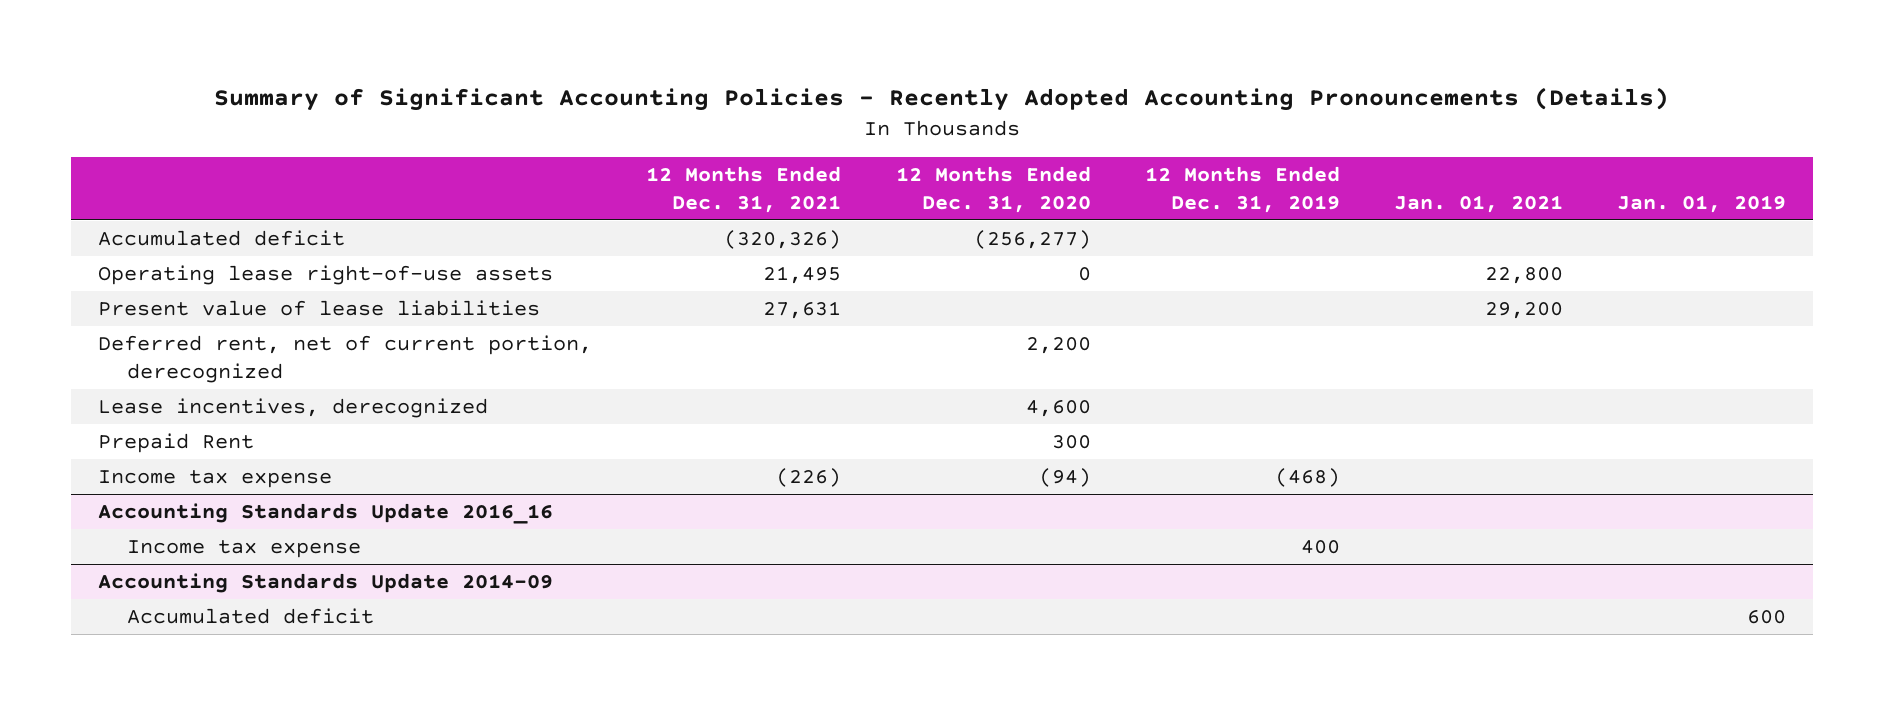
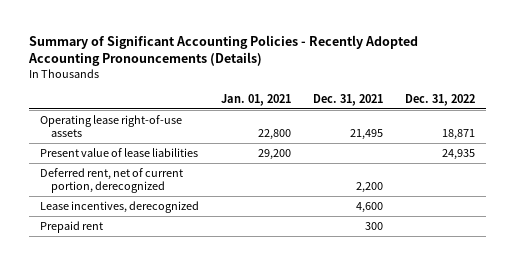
- | 12 Months Ended Dec. 31, 2021 | 12 Months Ended Dec. 31, 2020 | 12 Months Ended Dec. 31, 2019 | Jan. 01, 2021 | Jan. 01, 2019
+ | Jan. 01, 2021 | Dec. 31, 2021 | Dec. 31, 2022
- Accumulated deficit | (320,326) | (256,277) | | |
- Prepaid Rent | | 300 | | |
- Income tax expense | (226) | (94) | (468) | |
- Accounting Standards Update 2016_16
- Income tax expense | | | 400 | |
- Accounting Standards Update 2014-09
- Accumulated deficit | | | | | 600
+ Prepaid rent | | 300 |

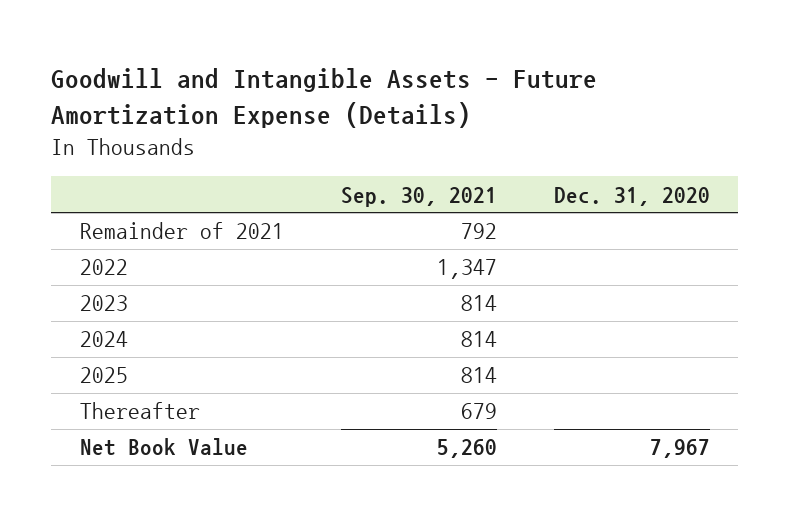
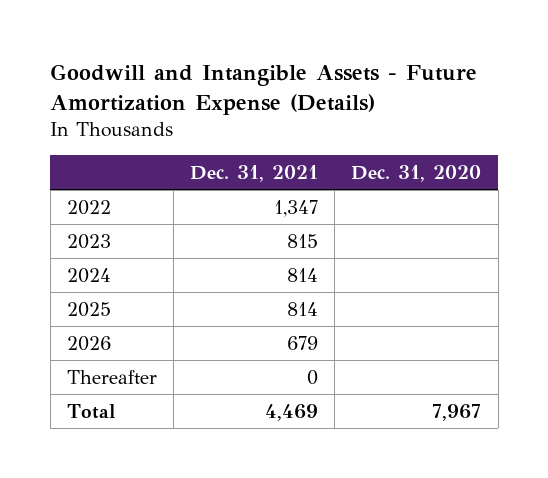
- | Sep. 30, 2021 | Dec. 31, 2020
+ | Dec. 31, 2021 | Dec. 31, 2020
- Remainder of 2021 | 792 |
+ 2026 | 679 |
- Net Book Value | 5,260 | 7,967
+ Total | 4,469 | 7,967

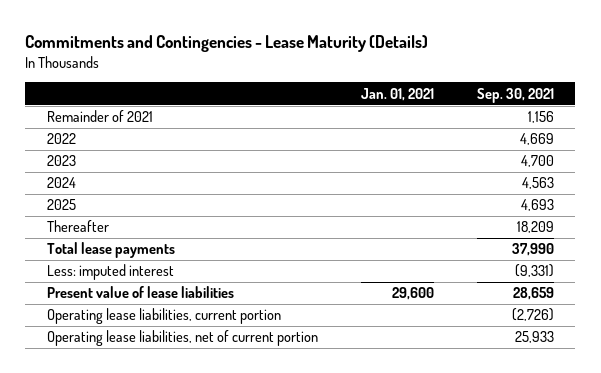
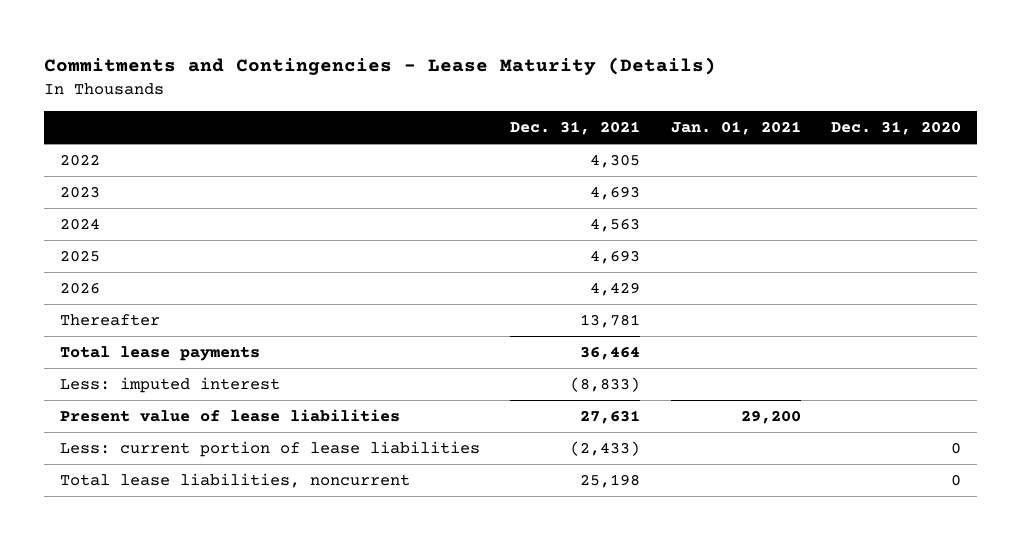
- | Jan. 01, 2021 | Sep. 30, 2021
+ | Dec. 31, 2021 | Jan. 01, 2021 | Dec. 31, 2020
- Remainder of 2021 | | 1,156
+ 2026 | 4,429 | |
- Present value of lease liabilities | 29,600 | 28,659
- Operating lease liabilities, current portion | | (2,726)
- Operating lease liabilities, net of current portion | | 25,933
+ Present value of lease liabilities | 27,631 | 29,200 |
+ Less: current portion of lease liabilities | (2,433) | | 0
+ Total lease liabilities, noncurrent | 25,198 | | 0

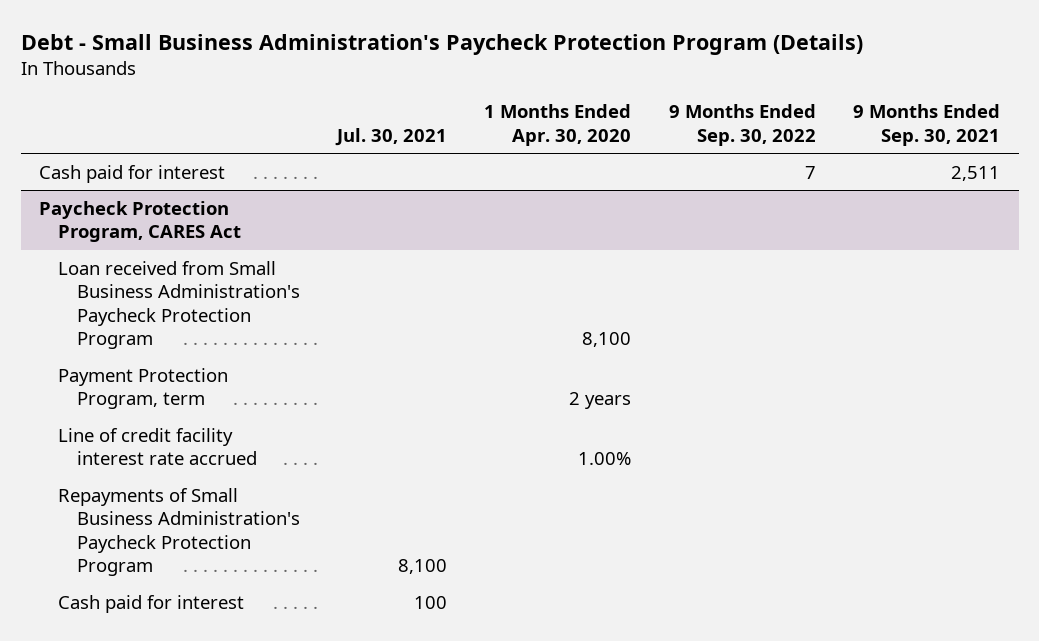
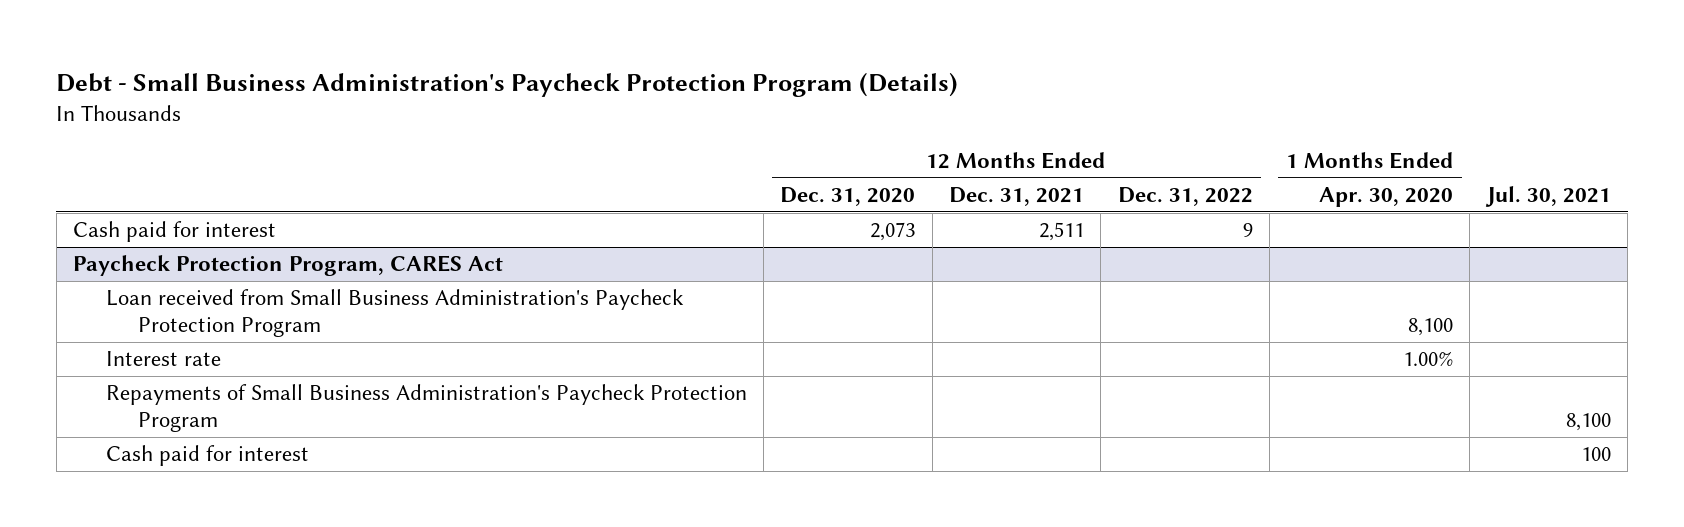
- | Jul. 30, 2021 | 1 Months Ended Apr. 30, 2020 | 9 Months Ended Sep. 30, 2022 | 9 Months Ended Sep. 30, 2021
+ | 12 Months Ended Dec. 31, 2020 | 12 Months Ended Dec. 31, 2021 | 12 Months Ended Dec. 31, 2022 | 1 Months Ended Apr. 30, 2020 | Jul. 30, 2021
@ Paycheck Protection Program, CARES Act
- Payment Protection Program, term | | 2 years | |
- Line of credit facility interest rate accrued | | 1.00% | |
+ Interest rate | | | | 1.00% |

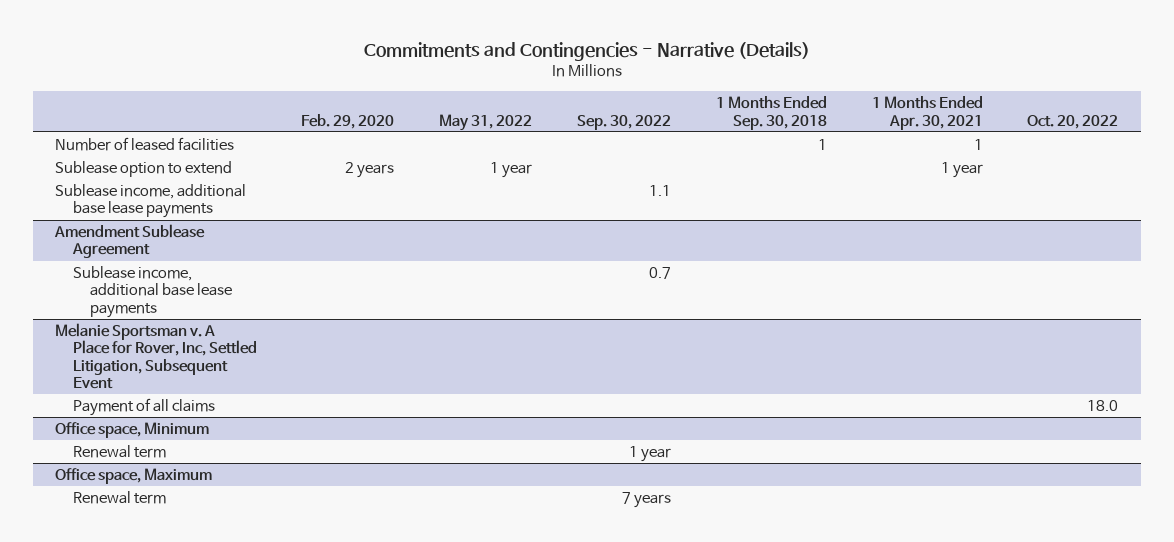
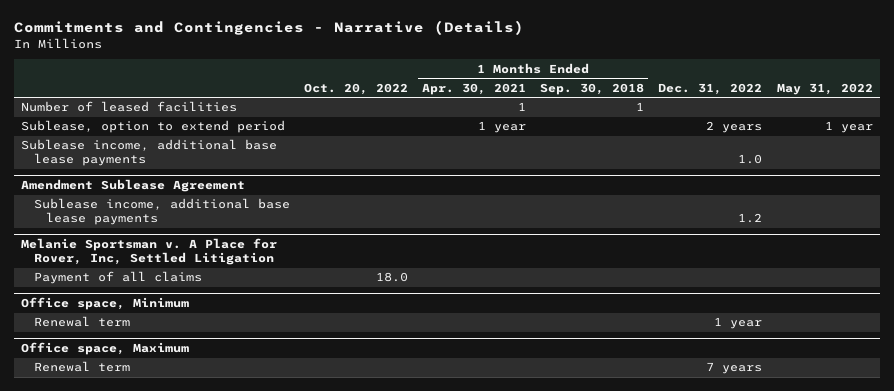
- | Feb. 29, 2020 | May 31, 2022 | Sep. 30, 2022 | 1 Months Ended Sep. 30, 2018 | 1 Months Ended Apr. 30, 2021 | Oct. 20, 2022
+ | Oct. 20, 2022 | 1 Months Ended Apr. 30, 2021 | 1 Months Ended Sep. 30, 2018 | Dec. 31, 2022 | May 31, 2022
- Sublease option to extend | 2 years | 1 year | | | 1 year |
+ Sublease, option to extend period | | 1 year | | 2 years | 1 year
- Melanie Sportsman v. A Place for Rover, Inc, Settled Litigation, Subsequent Event
+ Melanie Sportsman v. A Place for Rover, Inc, Settled Litigation

